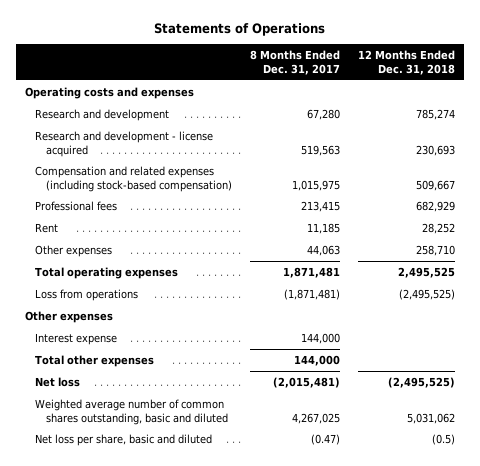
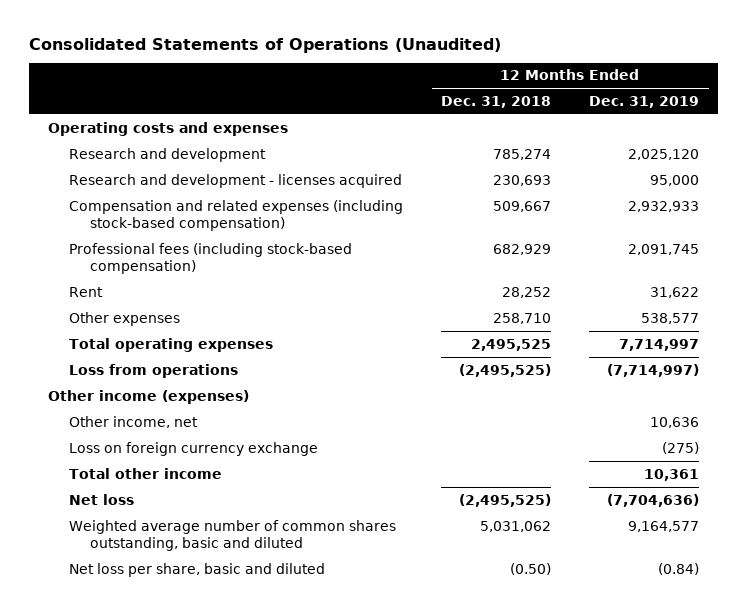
- Statements of Operations
+ Consolidated Statements of Operations (Unaudited)
- | 8 Months Ended Dec. 31, 2017 | 12 Months Ended Dec. 31, 2018
+ | 12 Months Ended Dec. 31, 2018 | 12 Months Ended Dec. 31, 2019
- Research and development - license acquired | 519,563 | 230,693
+ Research and development - licenses acquired | 230,693 | 95,000
- Professional fees | 213,415 | 682,929
+ Professional fees (including stock-based compensation) | 682,929 | 2,091,745
- Other expenses
- Interest expense | 144,000 |
- Total other expenses | 144,000 |
+ Other income (expenses)
+ Other income, net | | 10,636
+ Loss on foreign currency exchange | | (275)
+ Total other income | | 10,361
- Net loss per share, basic and diluted | (0.47) | (0.5)
+ Net loss per share, basic and diluted | (0.50) | (0.84)

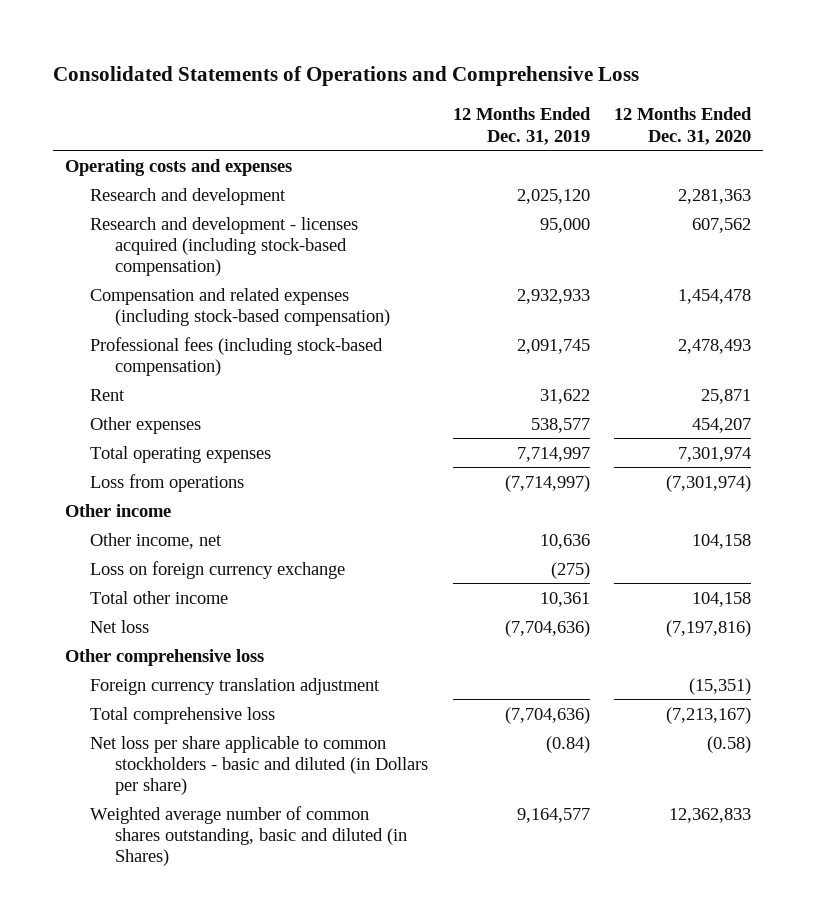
- Consolidated Statements of Operations (Unaudited)
+ Consolidated Statements of Operations and Comprehensive Loss
- | 12 Months Ended Dec. 31, 2018 | 12 Months Ended Dec. 31, 2019
+ | 12 Months Ended Dec. 31, 2019 | 12 Months Ended Dec. 31, 2020
- Research and development - licenses acquired | 230,693 | 95,000
+ Research and development - licenses acquired (including stock-based compensation) | 95,000 | 607,562
- Other income (expenses)
+ Other income
- Weighted average number of common shares outstanding, basic and diluted | 5,031,062 | 9,164,577
- Net loss per share, basic and diluted | (0.50) | (0.84)
+ Other comprehensive loss
+ Foreign currency translation adjustment | | (15,351)
+ Total comprehensive loss | (7,704,636) | (7,213,167)
+ Net loss per share applicable to common stockholders - basic and diluted (in Dollars per share) | (0.84) | (0.58)
+ Weighted average number of common shares outstanding, basic and diluted (in Shares) | 9,164,577 | 12,362,833

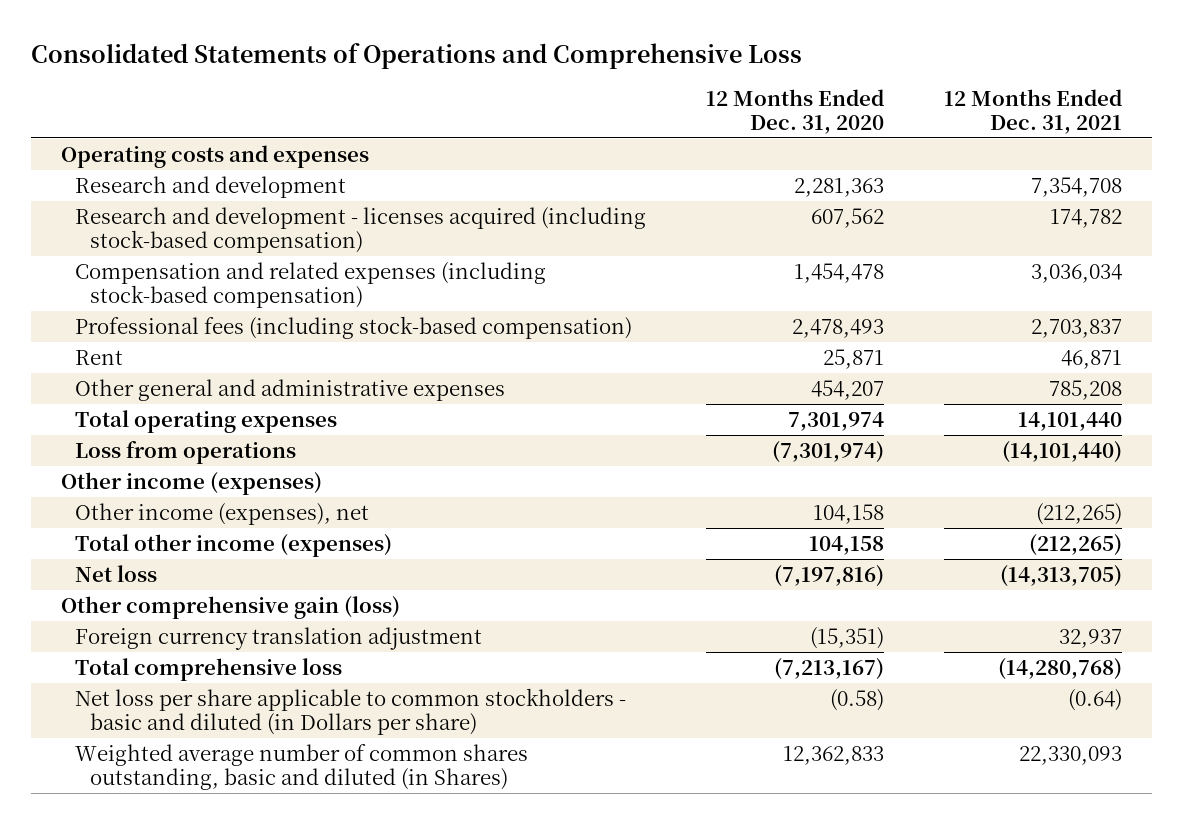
- | 12 Months Ended Dec. 31, 2019 | 12 Months Ended Dec. 31, 2020
+ | 12 Months Ended Dec. 31, 2020 | 12 Months Ended Dec. 31, 2021
- Other expenses | 538,577 | 454,207
+ Other general and administrative expenses | 454,207 | 785,208
- Other income
- Other income, net | 10,636 | 104,158
- Loss on foreign currency exchange | (275) |
- Total other income | 10,361 | 104,158
+ Other income (expenses)
+ Other income (expenses), net | 104,158 | (212,265)
+ Total other income (expenses) | 104,158 | (212,265)
- Other comprehensive loss
+ Other comprehensive gain (loss)

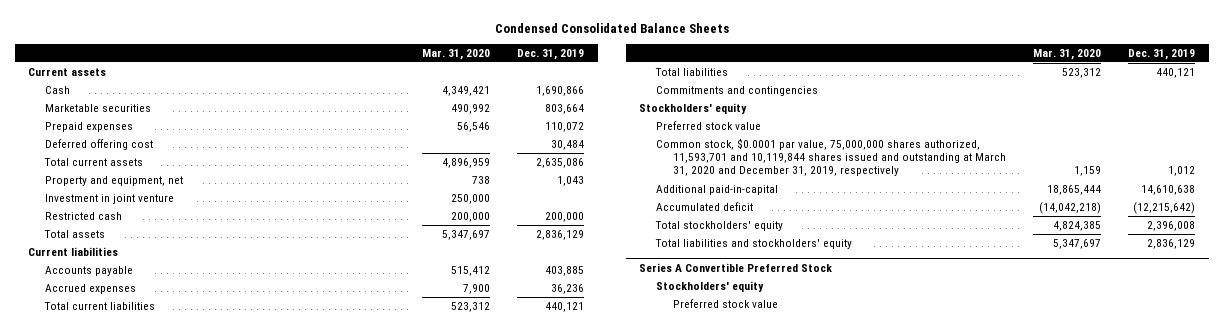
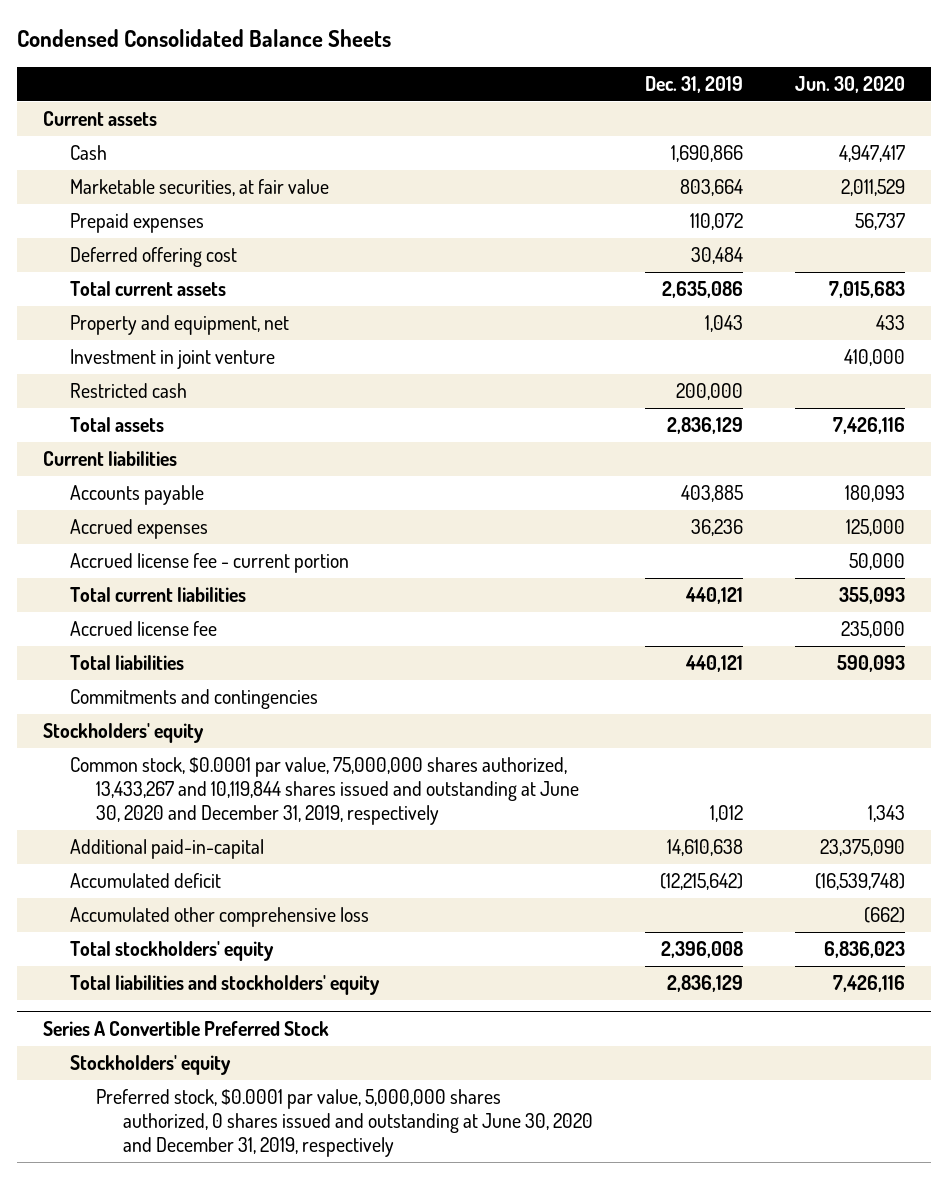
- | Mar. 31, 2020 | Dec. 31, 2019
+ | Dec. 31, 2019 | Jun. 30, 2020
- Marketable securities | 490,992 | 803,664
+ Marketable securities, at fair value | 803,664 | 2,011,529
+ Accrued license fee - current portion | | 50,000
+ Accrued license fee | | 235,000
- Preferred stock value
- Common stock, $0.0001 par value, 75,000,000 shares authorized, 11,593,701 and 10,119,844 shares issued and outstanding at March 31, 2020 and December 31, 2019, respectively | 1,159 | 1,012
+ Common stock, $0.0001 par value, 75,000,000 shares authorized, 13,433,267 and 10,119,844 shares issued and outstanding at June 30, 2020 and December 31, 2019, respectively | 1,012 | 1,343
+ Accumulated other comprehensive loss | | (662)
@ Series A Convertible Preferred Stock
- Preferred stock value
+ Preferred stock, $0.0001 par value, 5,000,000 shares authorized, 0 shares issued and outstanding at June 30, 2020 and December 31, 2019, respectively

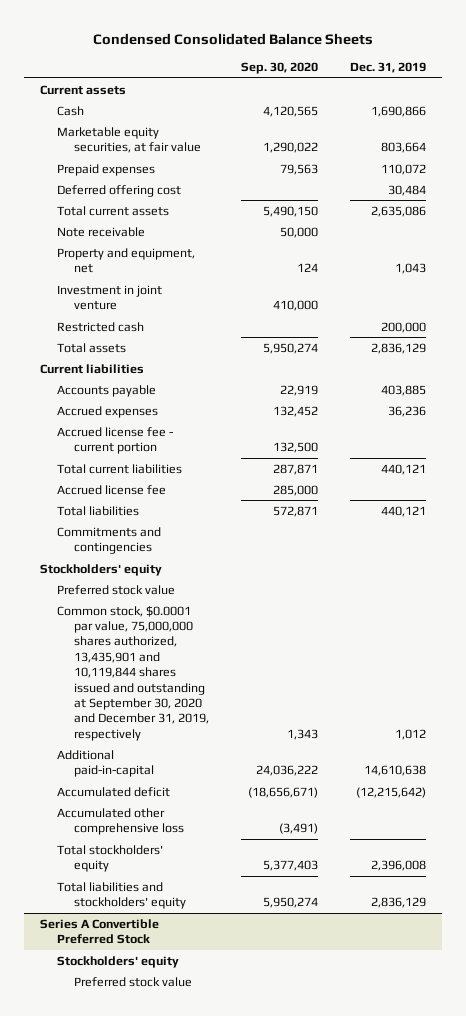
- | Dec. 31, 2019 | Jun. 30, 2020
+ | Sep. 30, 2020 | Dec. 31, 2019
- Marketable securities, at fair value | 803,664 | 2,011,529
+ Marketable equity securities, at fair value | 1,290,022 | 803,664
+ Note receivable | 50,000 |
- Common stock, $0.0001 par value, 75,000,000 shares authorized, 13,433,267 and 10,119,844 shares issued and outstanding at June 30, 2020 and December 31, 2019, respectively | 1,012 | 1,343
+ Preferred stock value
+ Common stock, $0.0001 par value, 75,000,000 shares authorized, 13,435,901 and 10,119,844 shares issued and outstanding at September 30, 2020 and December 31, 2019, respectively | 1,343 | 1,012
@ Series A Convertible Preferred Stock
- Preferred stock, $0.0001 par value, 5,000,000 shares authorized, 0 shares issued and outstanding at June 30, 2020 and December 31, 2019, respectively
+ Preferred stock value

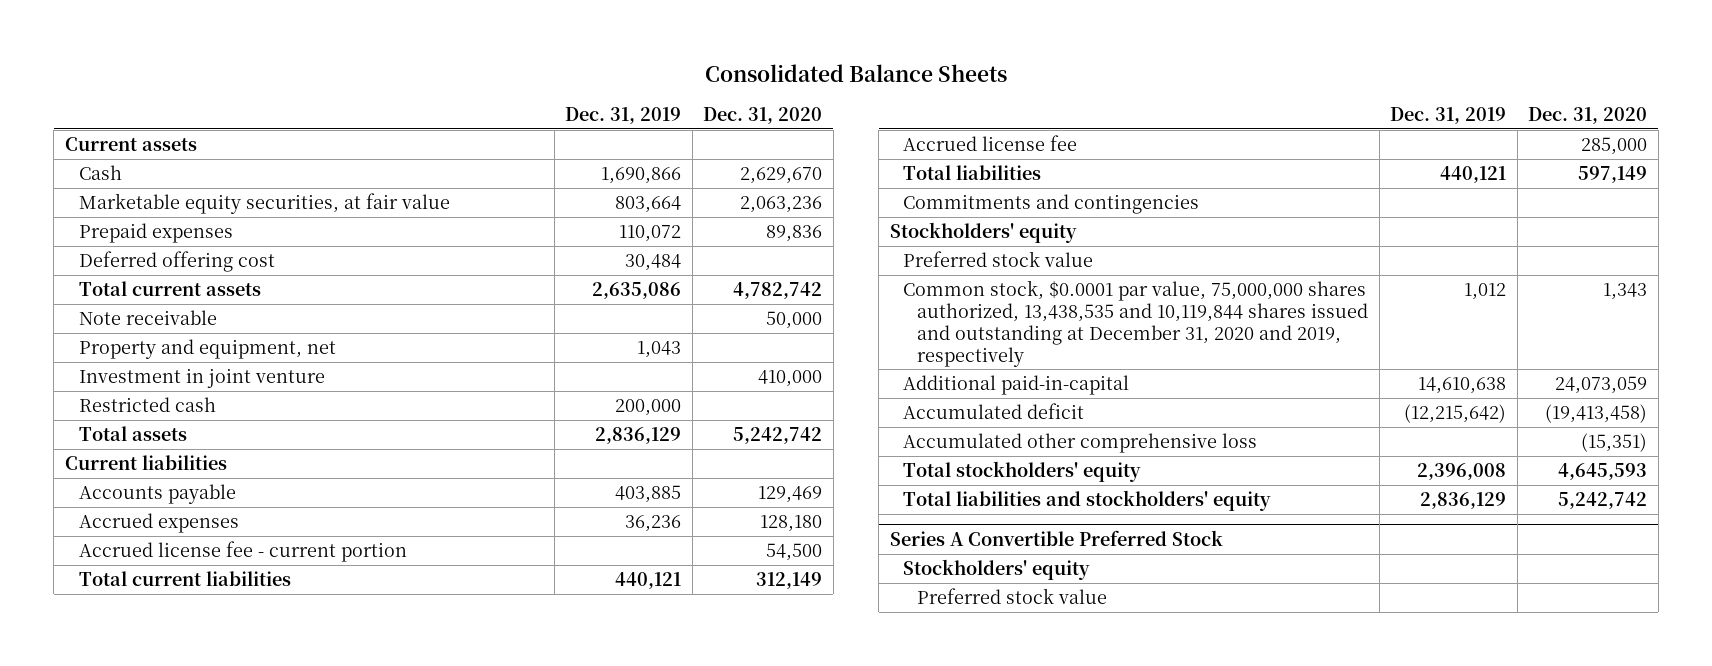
- Condensed Consolidated Balance Sheets
+ Consolidated Balance Sheets
- | Sep. 30, 2020 | Dec. 31, 2019
+ | Dec. 31, 2019 | Dec. 31, 2020
- Common stock, $0.0001 par value, 75,000,000 shares authorized, 13,435,901 and 10,119,844 shares issued and outstanding at September 30, 2020 and December 31, 2019, respectively | 1,343 | 1,012
+ Common stock, $0.0001 par value, 75,000,000 shares authorized, 13,438,535 and 10,119,844 shares issued and outstanding at December 31, 2020 and 2019, respectively | 1,012 | 1,343

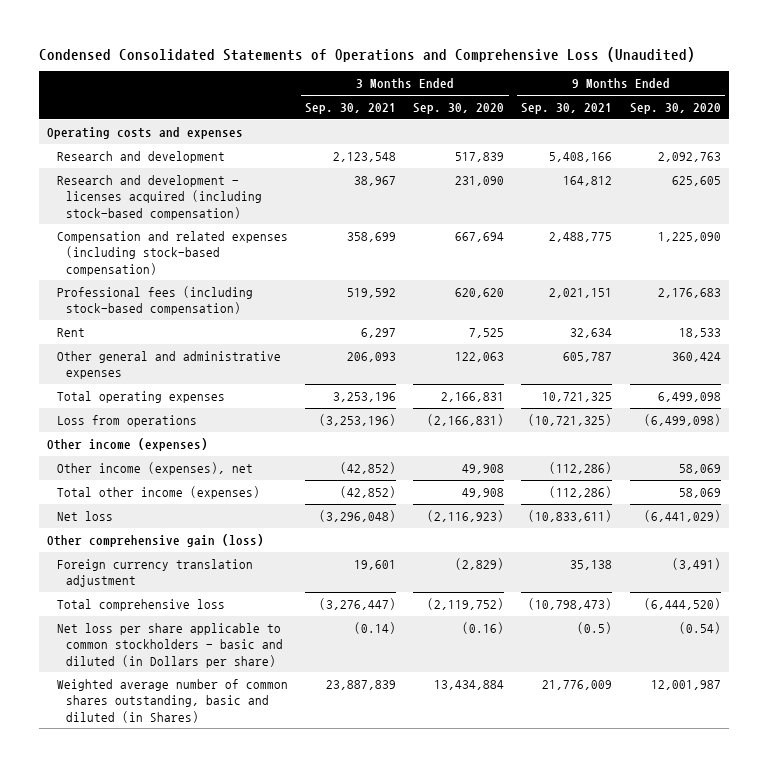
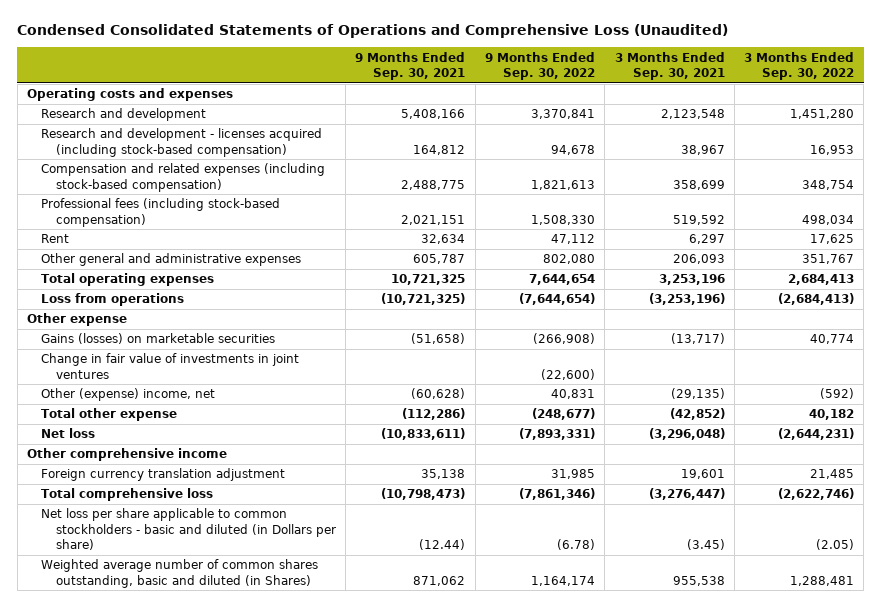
- | 3 Months Ended Sep. 30, 2021 | 3 Months Ended Sep. 30, 2020 | 9 Months Ended Sep. 30, 2021 | 9 Months Ended Sep. 30, 2020
+ | 9 Months Ended Sep. 30, 2021 | 9 Months Ended Sep. 30, 2022 | 3 Months Ended Sep. 30, 2021 | 3 Months Ended Sep. 30, 2022
- Other income (expenses)
- Other income (expenses), net | (42,852) | 49,908 | (112,286) | 58,069
- Total other income (expenses) | (42,852) | 49,908 | (112,286) | 58,069
+ Other expense
+ Gains (losses) on marketable securities | (51,658) | (266,908) | (13,717) | 40,774
+ Change in fair value of investments in joint ventures | | (22,600) | |
+ Other (expense) income, net | (60,628) | 40,831 | (29,135) | (592)
+ Total other expense | (112,286) | (248,677) | (42,852) | 40,182
- Other comprehensive gain (loss)
+ Other comprehensive income
- Net loss per share applicable to common stockholders - basic and diluted (in Dollars per share) | (0.14) | (0.16) | (0.5) | (0.54)
- Weighted average number of common shares outstanding, basic and diluted (in Shares) | 23,887,839 | 13,434,884 | 21,776,009 | 12,001,987
+ Net loss per share applicable to common stockholders - basic and diluted (in Dollars per share) | (12.44) | (6.78) | (3.45) | (2.05)
+ Weighted average number of common shares outstanding, basic and diluted (in Shares) | 871,062 | 1,164,174 | 955,538 | 1,288,481

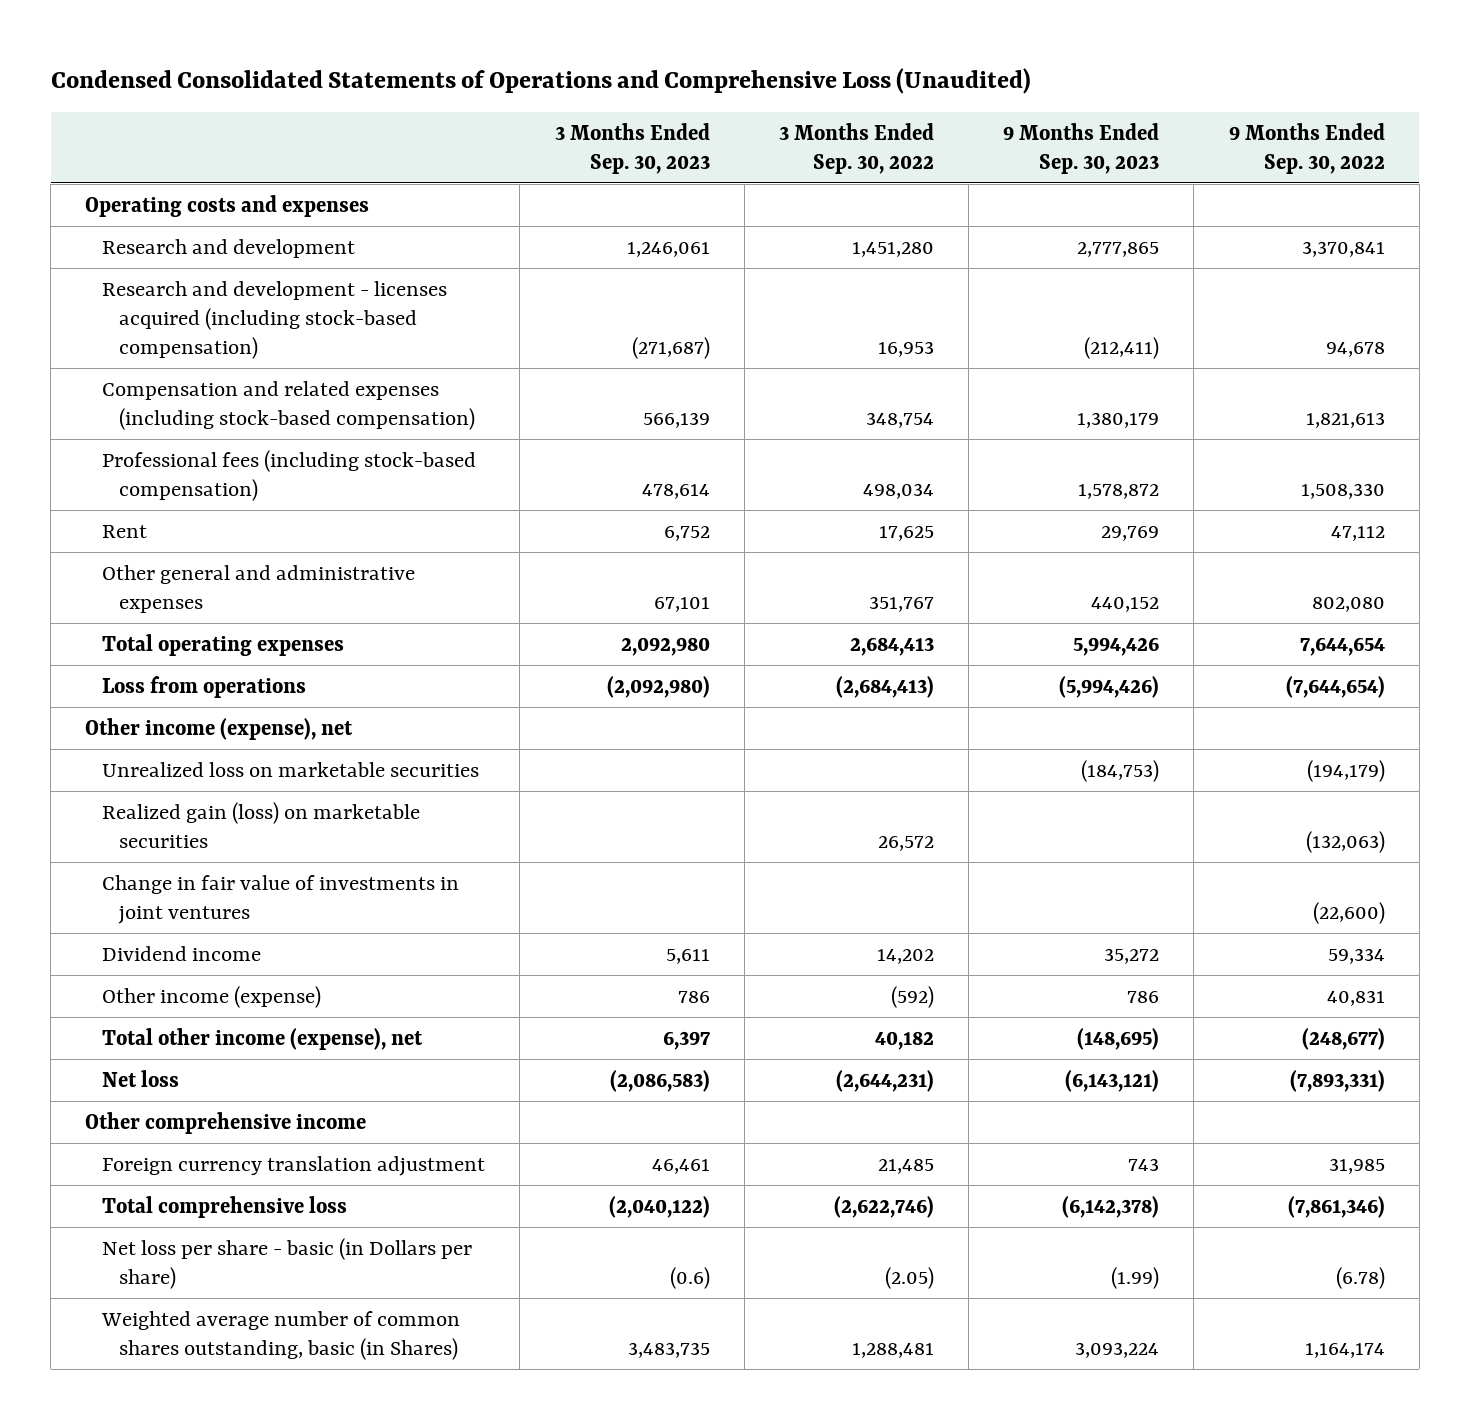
- | 9 Months Ended Sep. 30, 2021 | 9 Months Ended Sep. 30, 2022 | 3 Months Ended Sep. 30, 2021 | 3 Months Ended Sep. 30, 2022
+ | 3 Months Ended Sep. 30, 2023 | 3 Months Ended Sep. 30, 2022 | 9 Months Ended Sep. 30, 2023 | 9 Months Ended Sep. 30, 2022
- Other expense
- Gains (losses) on marketable securities | (51,658) | (266,908) | (13,717) | 40,774
+ Other income (expense), net
+ Unrealized loss on marketable securities | | | (184,753) | (194,179)
+ Realized gain (loss) on marketable securities | | 26,572 | | (132,063)
- Other (expense) income, net | (60,628) | 40,831 | (29,135) | (592)
- Total other expense | (112,286) | (248,677) | (42,852) | 40,182
+ Dividend income | 5,611 | 14,202 | 35,272 | 59,334
+ Other income (expense) | 786 | (592) | 786 | 40,831
+ Total other income (expense), net | 6,397 | 40,182 | (148,695) | (248,677)
- Net loss per share applicable to common stockholders - basic and diluted (in Dollars per share) | (12.44) | (6.78) | (3.45) | (2.05)
- Weighted average number of common shares outstanding, basic and diluted (in Shares) | 871,062 | 1,164,174 | 955,538 | 1,288,481
+ Net loss per share - basic (in Dollars per share) | (0.6) | (2.05) | (1.99) | (6.78)
+ Weighted average number of common shares outstanding, basic (in Shares) | 3,483,735 | 1,288,481 | 3,093,224 | 1,164,174

